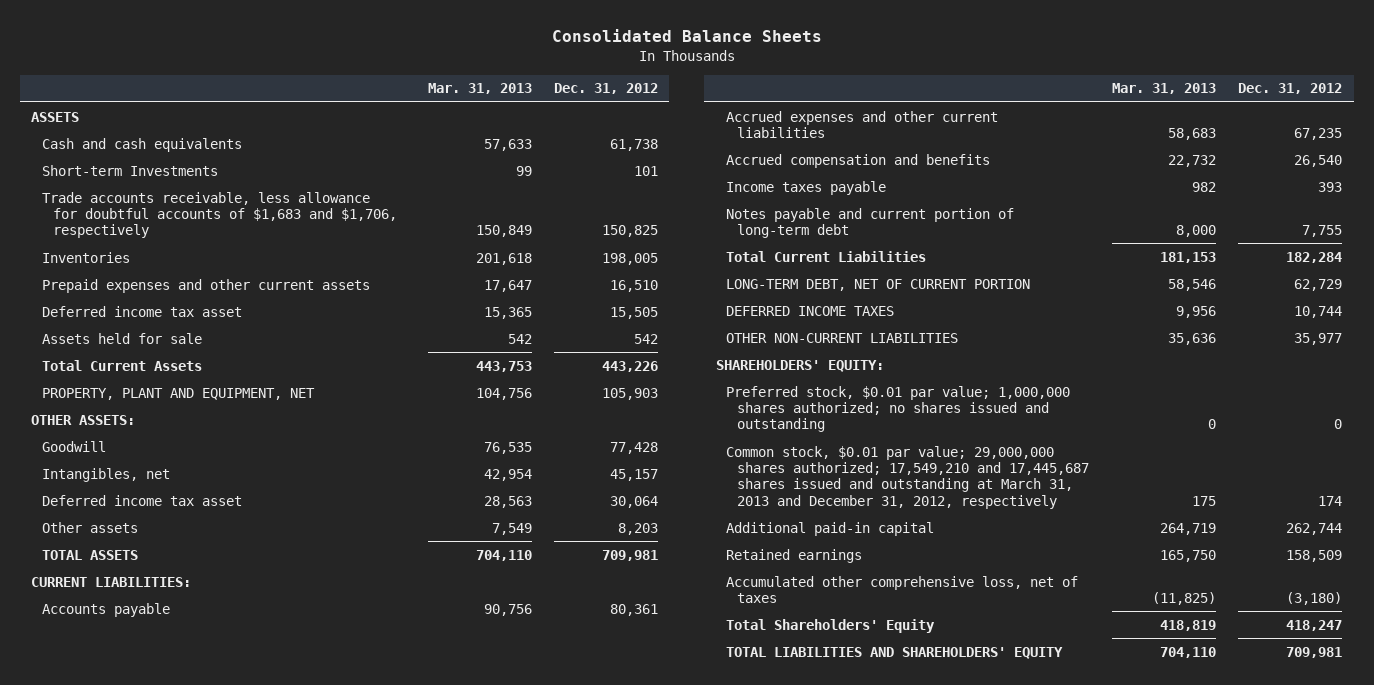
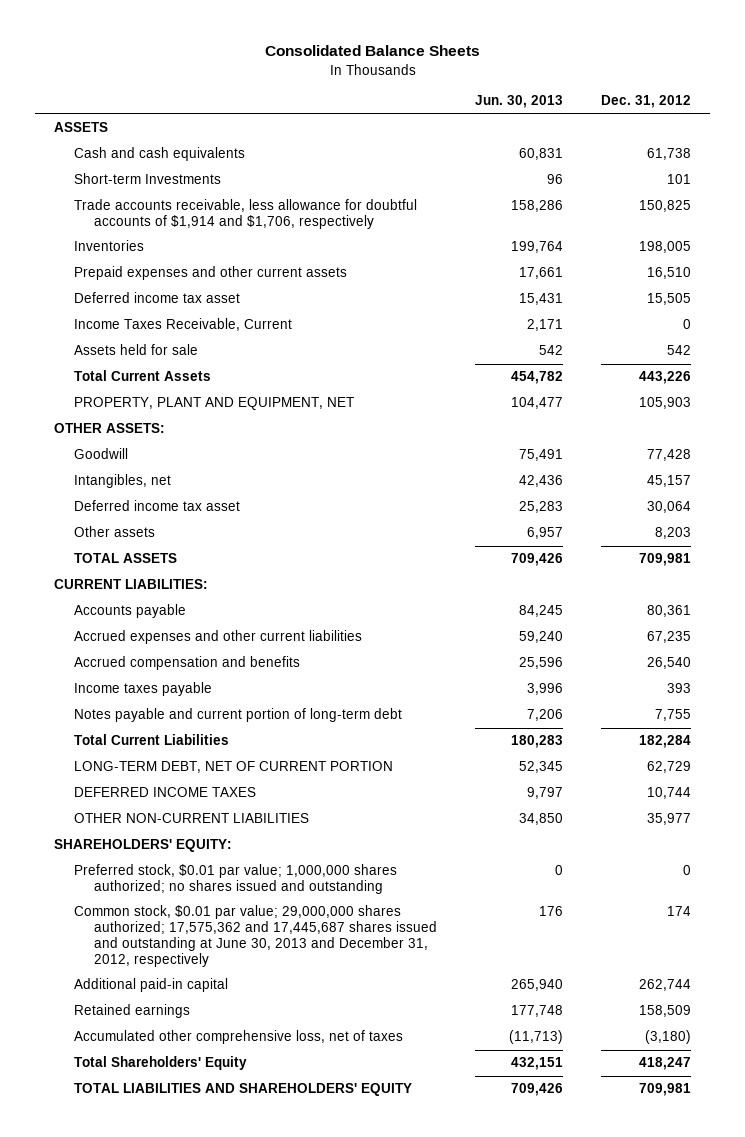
- | Mar. 31, 2013 | Dec. 31, 2012
+ | Jun. 30, 2013 | Dec. 31, 2012
- Trade accounts receivable, less allowance for doubtful accounts of $1,683 and $1,706, respectively | 150,849 | 150,825
+ Trade accounts receivable, less allowance for doubtful accounts of $1,914 and $1,706, respectively | 158,286 | 150,825
+ Income Taxes Receivable, Current | 2,171 | 0
- Common stock, $0.01 par value; 29,000,000 shares authorized; 17,549,210 and 17,445,687 shares issued and outstanding at March 31, 2013 and December 31, 2012, respectively | 175 | 174
+ Common stock, $0.01 par value; 29,000,000 shares authorized; 17,575,362 and 17,445,687 shares issued and outstanding at June 30, 2013 and December 31, 2012, respectively | 176 | 174

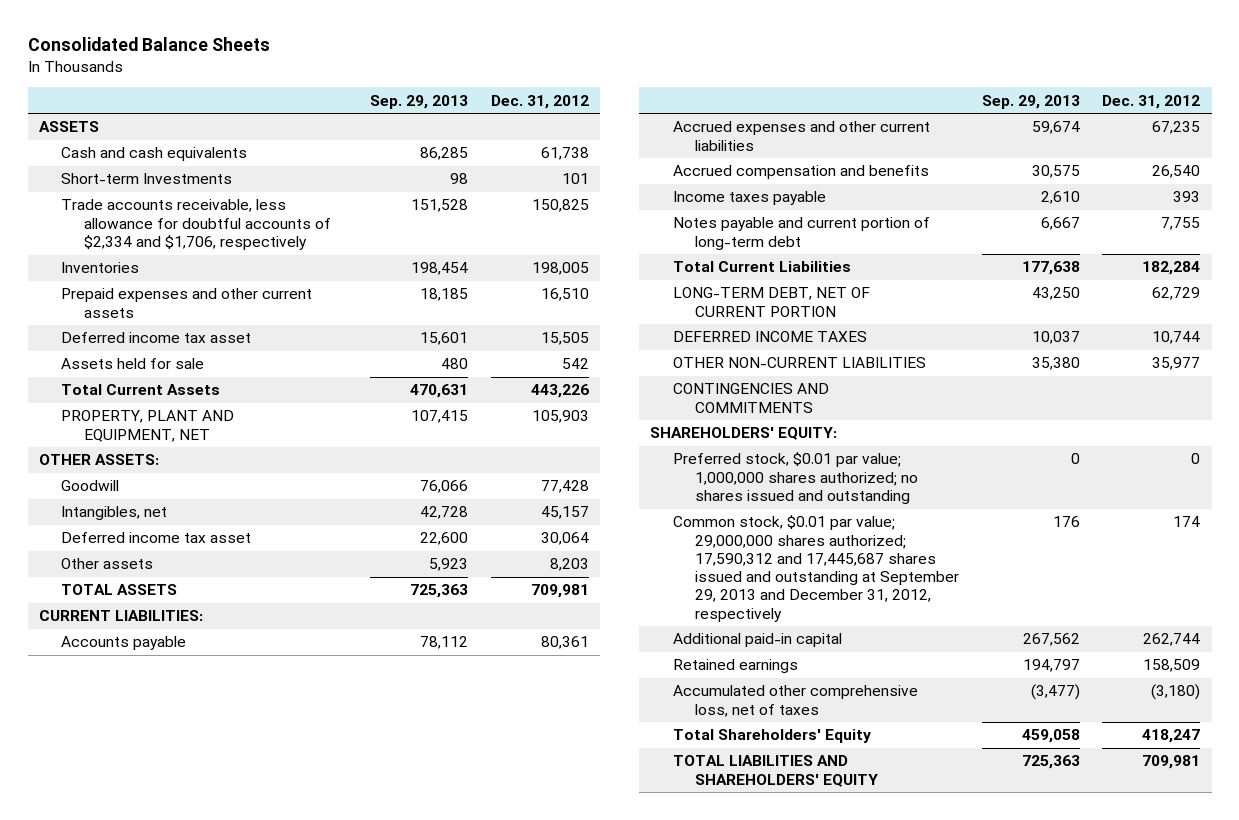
- | Jun. 30, 2013 | Dec. 31, 2012
+ | Sep. 29, 2013 | Dec. 31, 2012
- Trade accounts receivable, less allowance for doubtful accounts of $1,914 and $1,706, respectively | 158,286 | 150,825
+ Trade accounts receivable, less allowance for doubtful accounts of $2,334 and $1,706, respectively | 151,528 | 150,825
- Income Taxes Receivable, Current | 2,171 | 0
+ CONTINGENCIES AND COMMITMENTS
- Common stock, $0.01 par value; 29,000,000 shares authorized; 17,575,362 and 17,445,687 shares issued and outstanding at June 30, 2013 and December 31, 2012, respectively | 176 | 174
+ Common stock, $0.01 par value; 29,000,000 shares authorized; 17,590,312 and 17,445,687 shares issued and outstanding at September 29, 2013 and December 31, 2012, respectively | 176 | 174

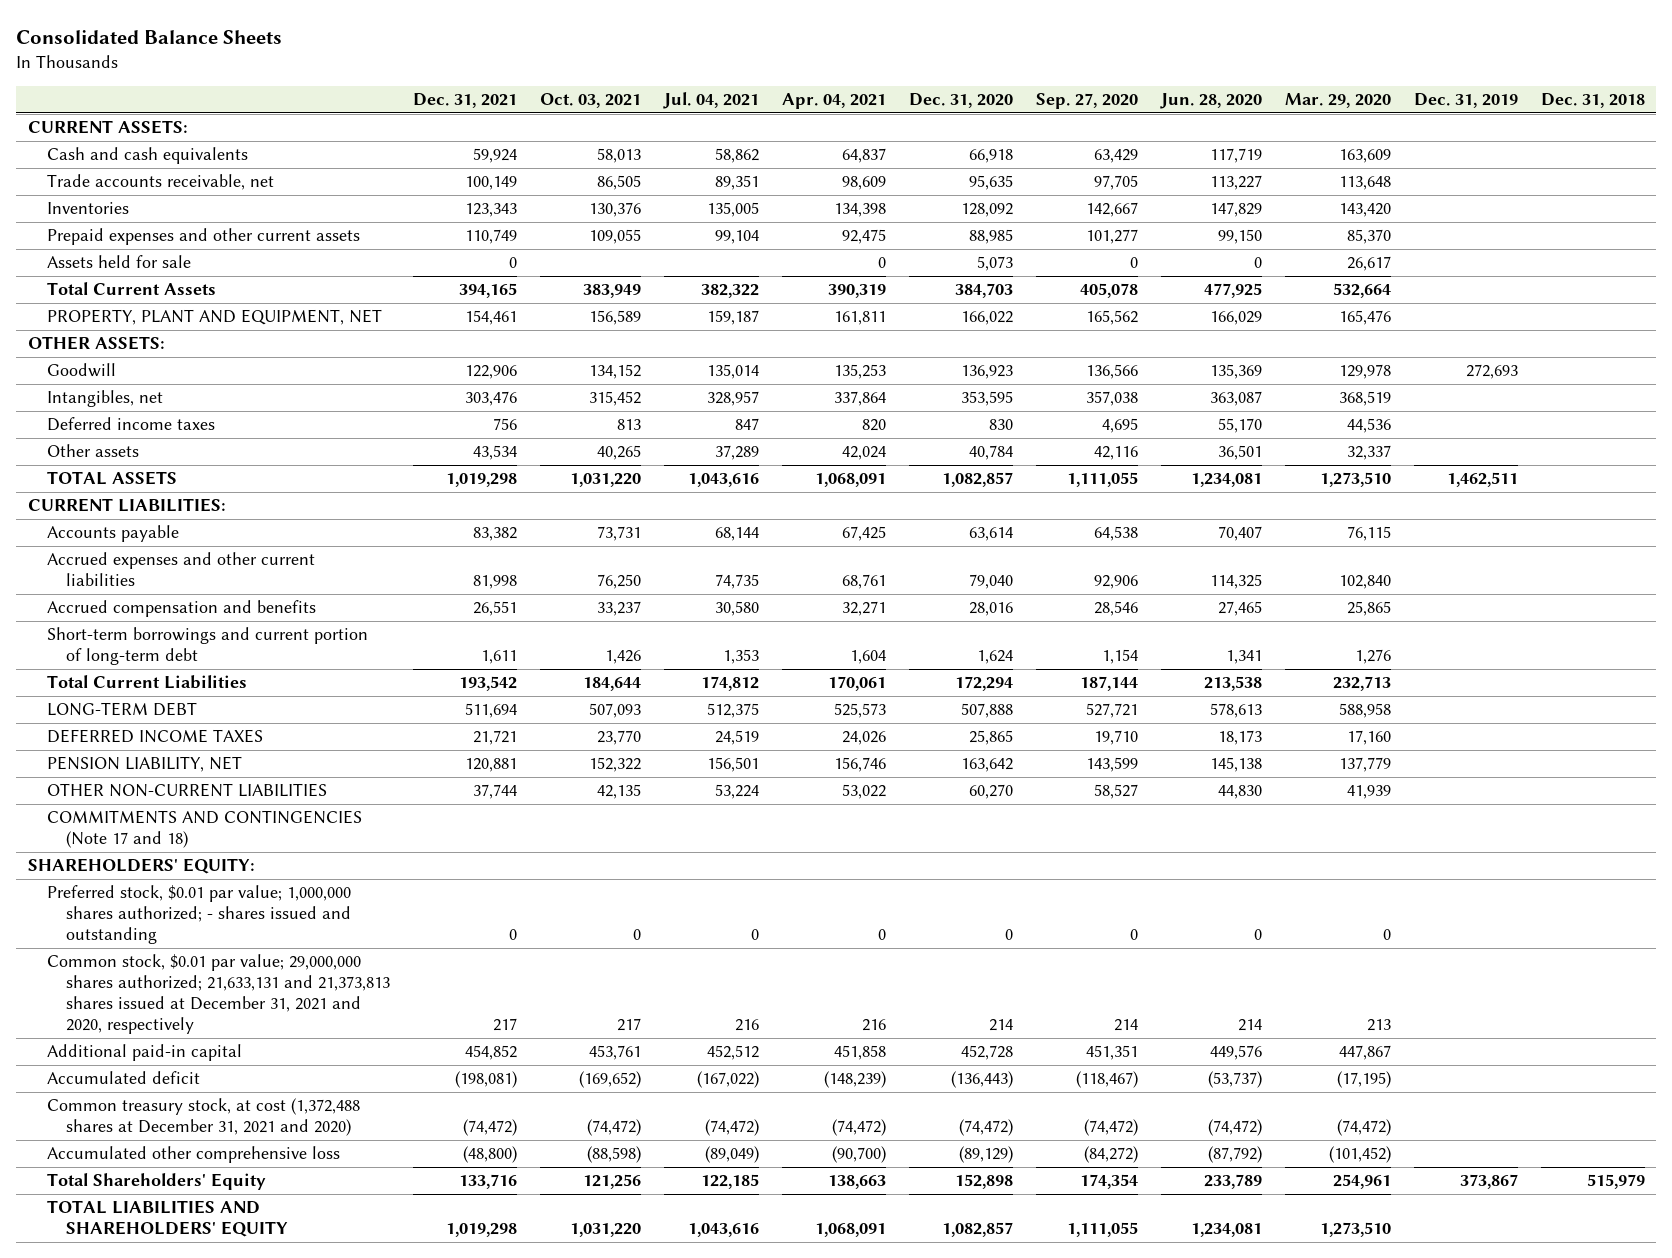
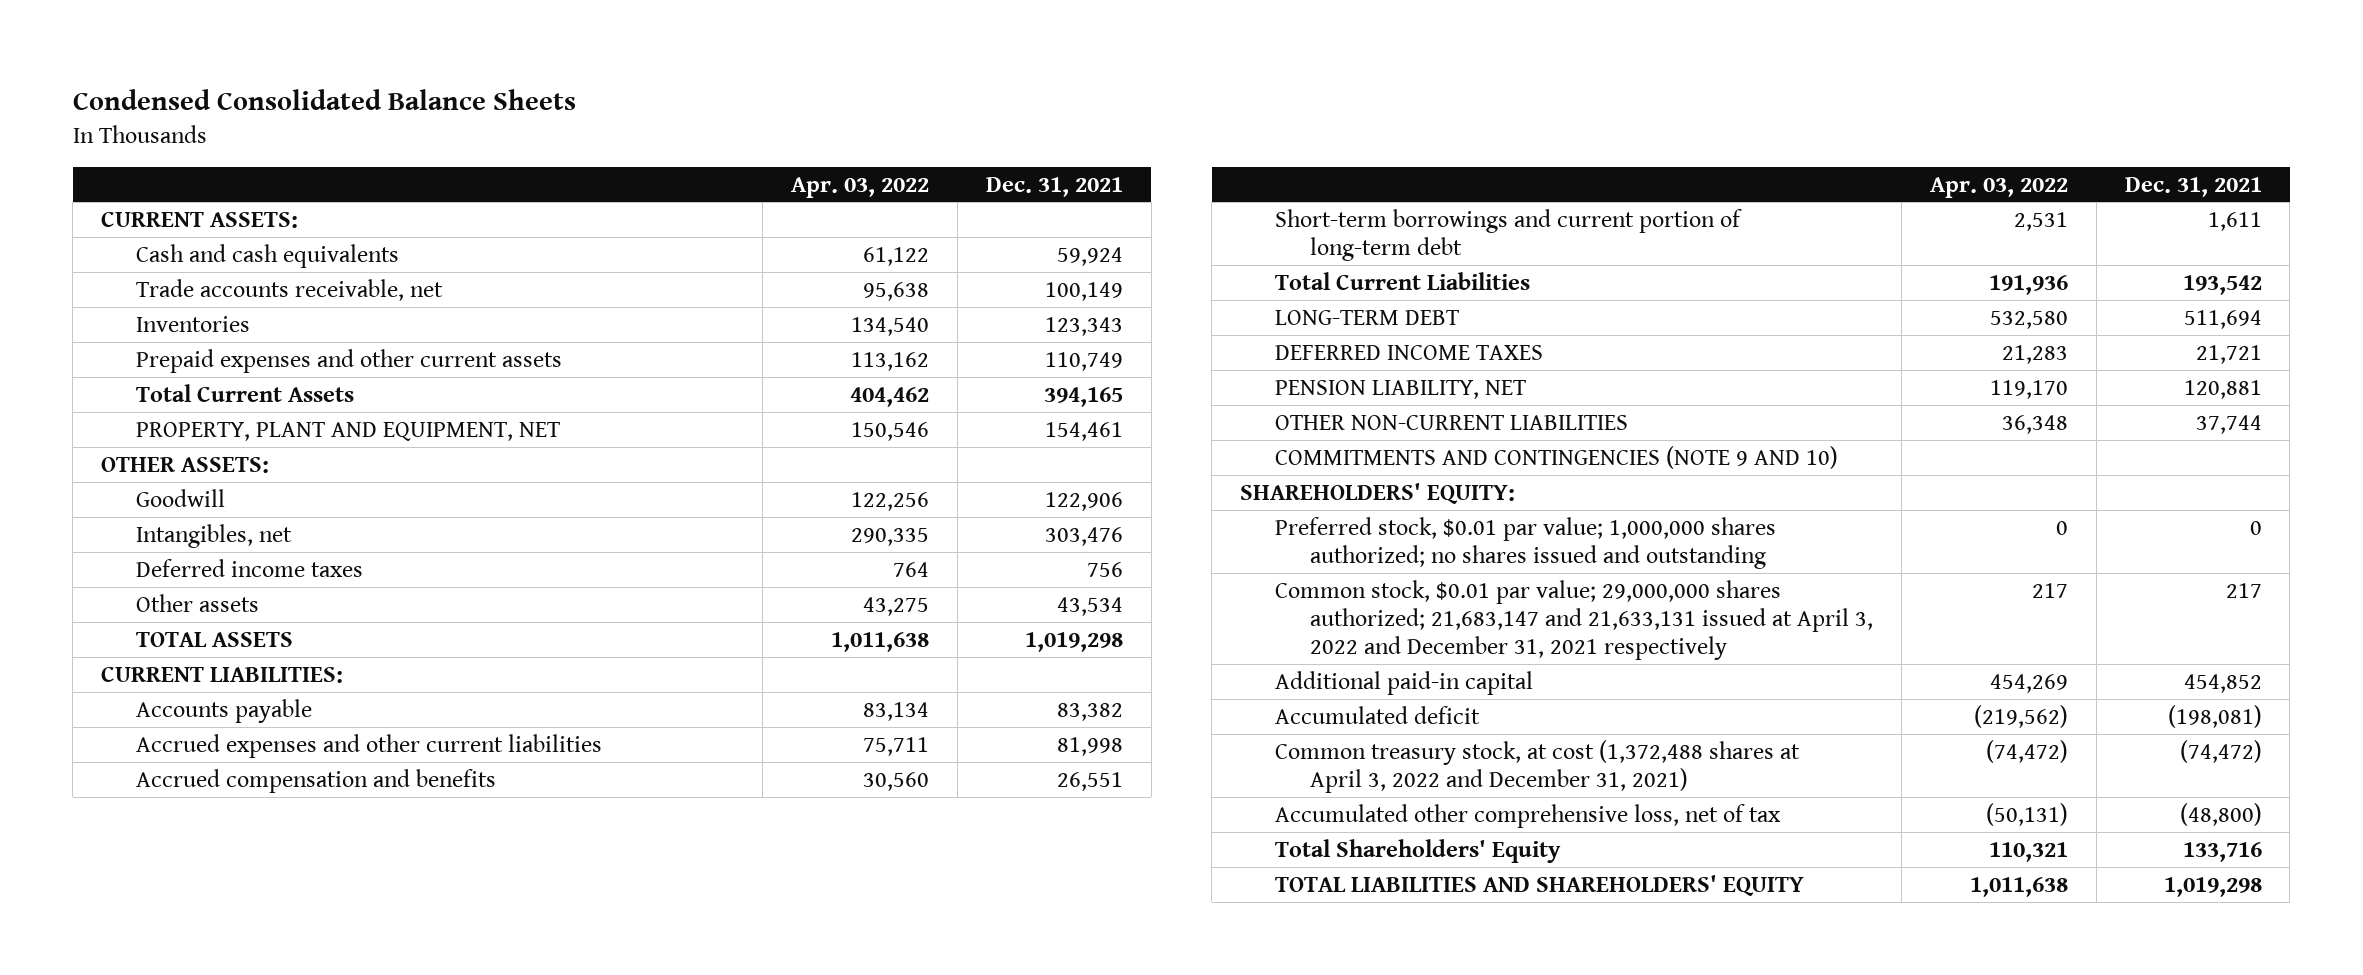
- Consolidated Balance Sheets
+ Condensed Consolidated Balance Sheets
- | Dec. 31, 2021 | Oct. 03, 2021 | Jul. 04, 2021 | Apr. 04, 2021 | Dec. 31, 2020 | Sep. 27, 2020 | Jun. 28, 2020 | Mar. 29, 2020 | Dec. 31, 2019 | Dec. 31, 2018
+ | Apr. 03, 2022 | Dec. 31, 2021
- Assets held for sale | 0 | | | 0 | 5,073 | 0 | 0 | 26,617 | |
- COMMITMENTS AND CONTINGENCIES (Note 17 and 18)
+ COMMITMENTS AND CONTINGENCIES (NOTE 9 AND 10)
- Preferred stock, $0.01 par value; 1,000,000 shares authorized; - shares issued and outstanding | 0 | 0 | 0 | 0 | 0 | 0 | 0 | 0 | |
- Common stock, $0.01 par value; 29,000,000 shares authorized; 21,633,131 and 21,373,813 shares issued at December 31, 2021 and 2020, respectively | 217 | 217 | 216 | 216 | 214 | 214 | 214 | 213 | |
+ Preferred stock, $0.01 par value; 1,000,000 shares authorized; no shares issued and outstanding | 0 | 0
+ Common stock, $0.01 par value; 29,000,000 shares authorized; 21,683,147 and 21,633,131 issued at April 3, 2022 and December 31, 2021 respectively | 217 | 217
- Common treasury stock, at cost (1,372,488 shares at December 31, 2021 and 2020) | (74,472) | (74,472) | (74,472) | (74,472) | (74,472) | (74,472) | (74,472) | (74,472) | |
- Accumulated other comprehensive loss | (48,800) | (88,598) | (89,049) | (90,700) | (89,129) | (84,272) | (87,792) | (101,452) | |
+ Common treasury stock, at cost (1,372,488 shares at April 3, 2022 and December 31, 2021) | (74,472) | (74,472)
+ Accumulated other comprehensive loss, net of tax | (50,131) | (48,800)

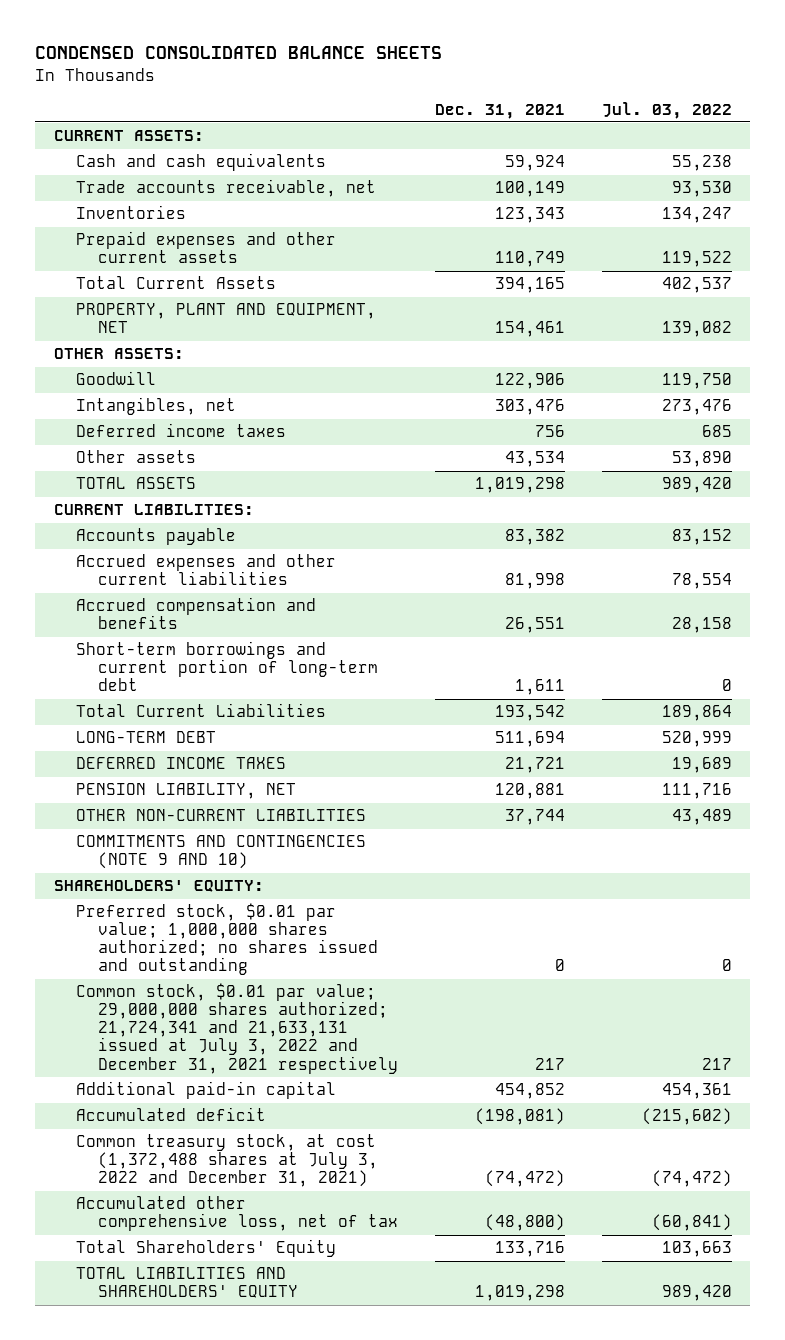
- Condensed Consolidated Balance Sheets
+ CONDENSED CONSOLIDATED BALANCE SHEETS
- | Apr. 03, 2022 | Dec. 31, 2021
+ | Dec. 31, 2021 | Jul. 03, 2022
- Common stock, $0.01 par value; 29,000,000 shares authorized; 21,683,147 and 21,633,131 issued at April 3, 2022 and December 31, 2021 respectively | 217 | 217
+ Common stock, $0.01 par value; 29,000,000 shares authorized; 21,724,341 and 21,633,131 issued at July 3, 2022 and December 31, 2021 respectively | 217 | 217
- Common treasury stock, at cost (1,372,488 shares at April 3, 2022 and December 31, 2021) | (74,472) | (74,472)
+ Common treasury stock, at cost (1,372,488 shares at July 3, 2022 and December 31, 2021) | (74,472) | (74,472)

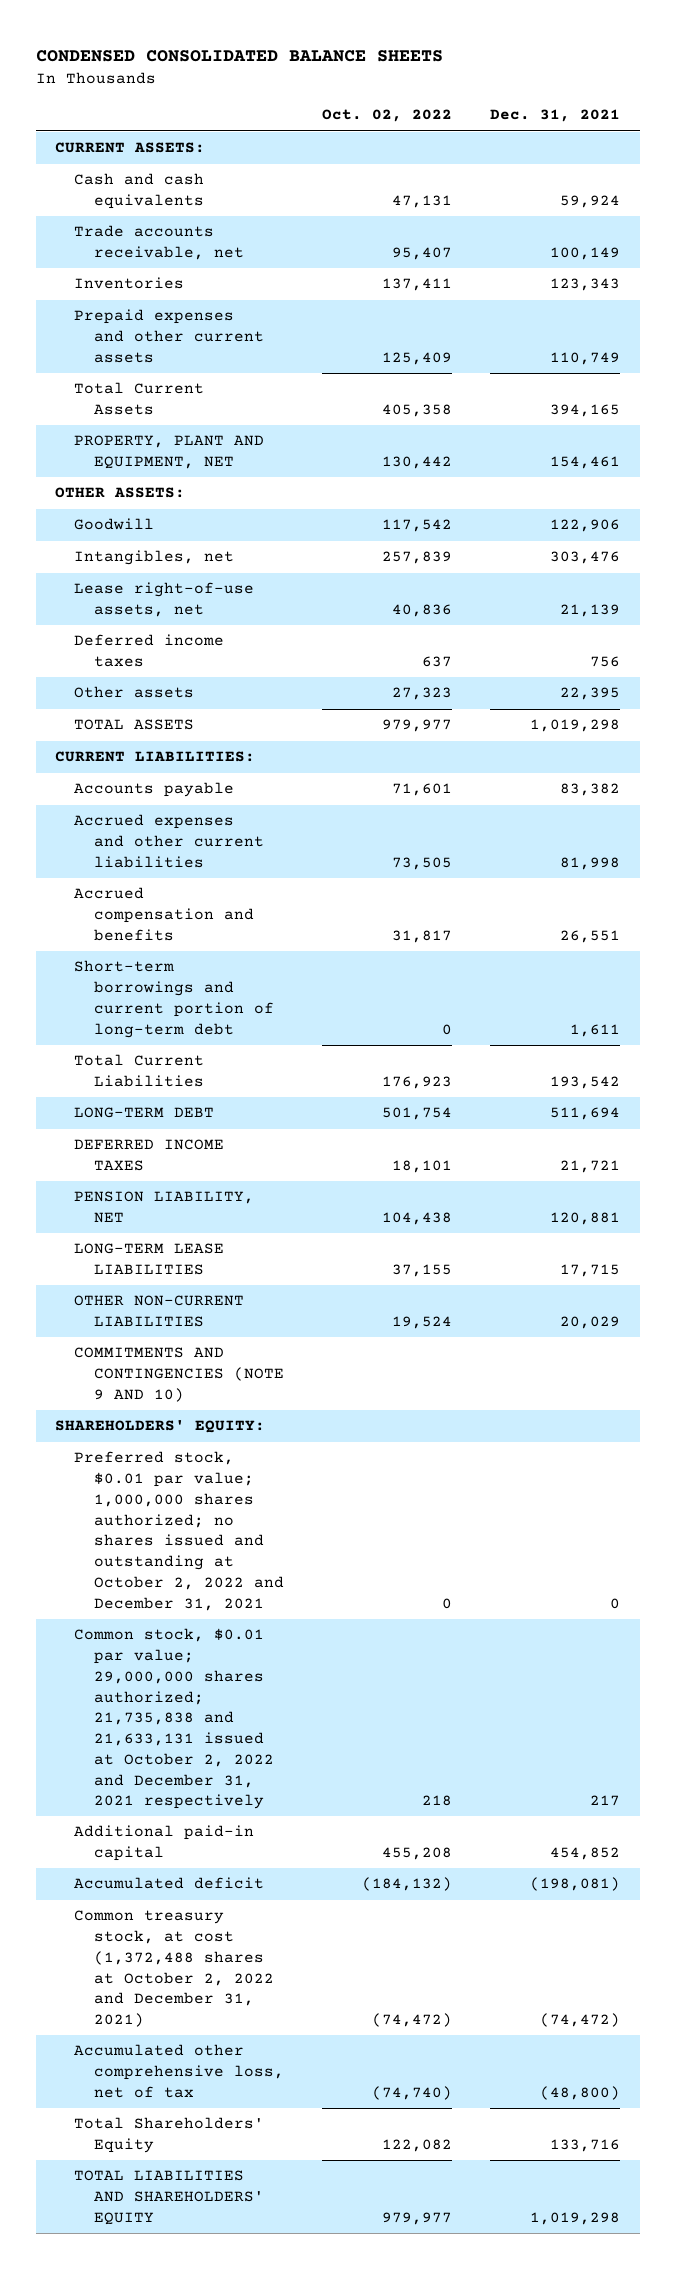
- | Dec. 31, 2021 | Jul. 03, 2022
+ | Oct. 02, 2022 | Dec. 31, 2021
+ Lease right-of-use assets, net | 40,836 | 21,139
- Other assets | 43,534 | 53,890
+ Other assets | 27,323 | 22,395
- OTHER NON-CURRENT LIABILITIES | 37,744 | 43,489
+ LONG-TERM LEASE LIABILITIES | 37,155 | 17,715
+ OTHER NON-CURRENT LIABILITIES | 19,524 | 20,029
- Preferred stock, $0.01 par value; 1,000,000 shares authorized; no shares issued and outstanding | 0 | 0
- Common stock, $0.01 par value; 29,000,000 shares authorized; 21,724,341 and 21,633,131 issued at July 3, 2022 and December 31, 2021 respectively | 217 | 217
+ Preferred stock, $0.01 par value; 1,000,000 shares authorized; no shares issued and outstanding at October 2, 2022 and December 31, 2021 | 0 | 0
+ Common stock, $0.01 par value; 29,000,000 shares authorized; 21,735,838 and 21,633,131 issued at October 2, 2022 and December 31, 2021 respectively | 218 | 217
- Common treasury stock, at cost (1,372,488 shares at July 3, 2022 and December 31, 2021) | (74,472) | (74,472)
+ Common treasury stock, at cost (1,372,488 shares at October 2, 2022 and December 31, 2021) | (74,472) | (74,472)

